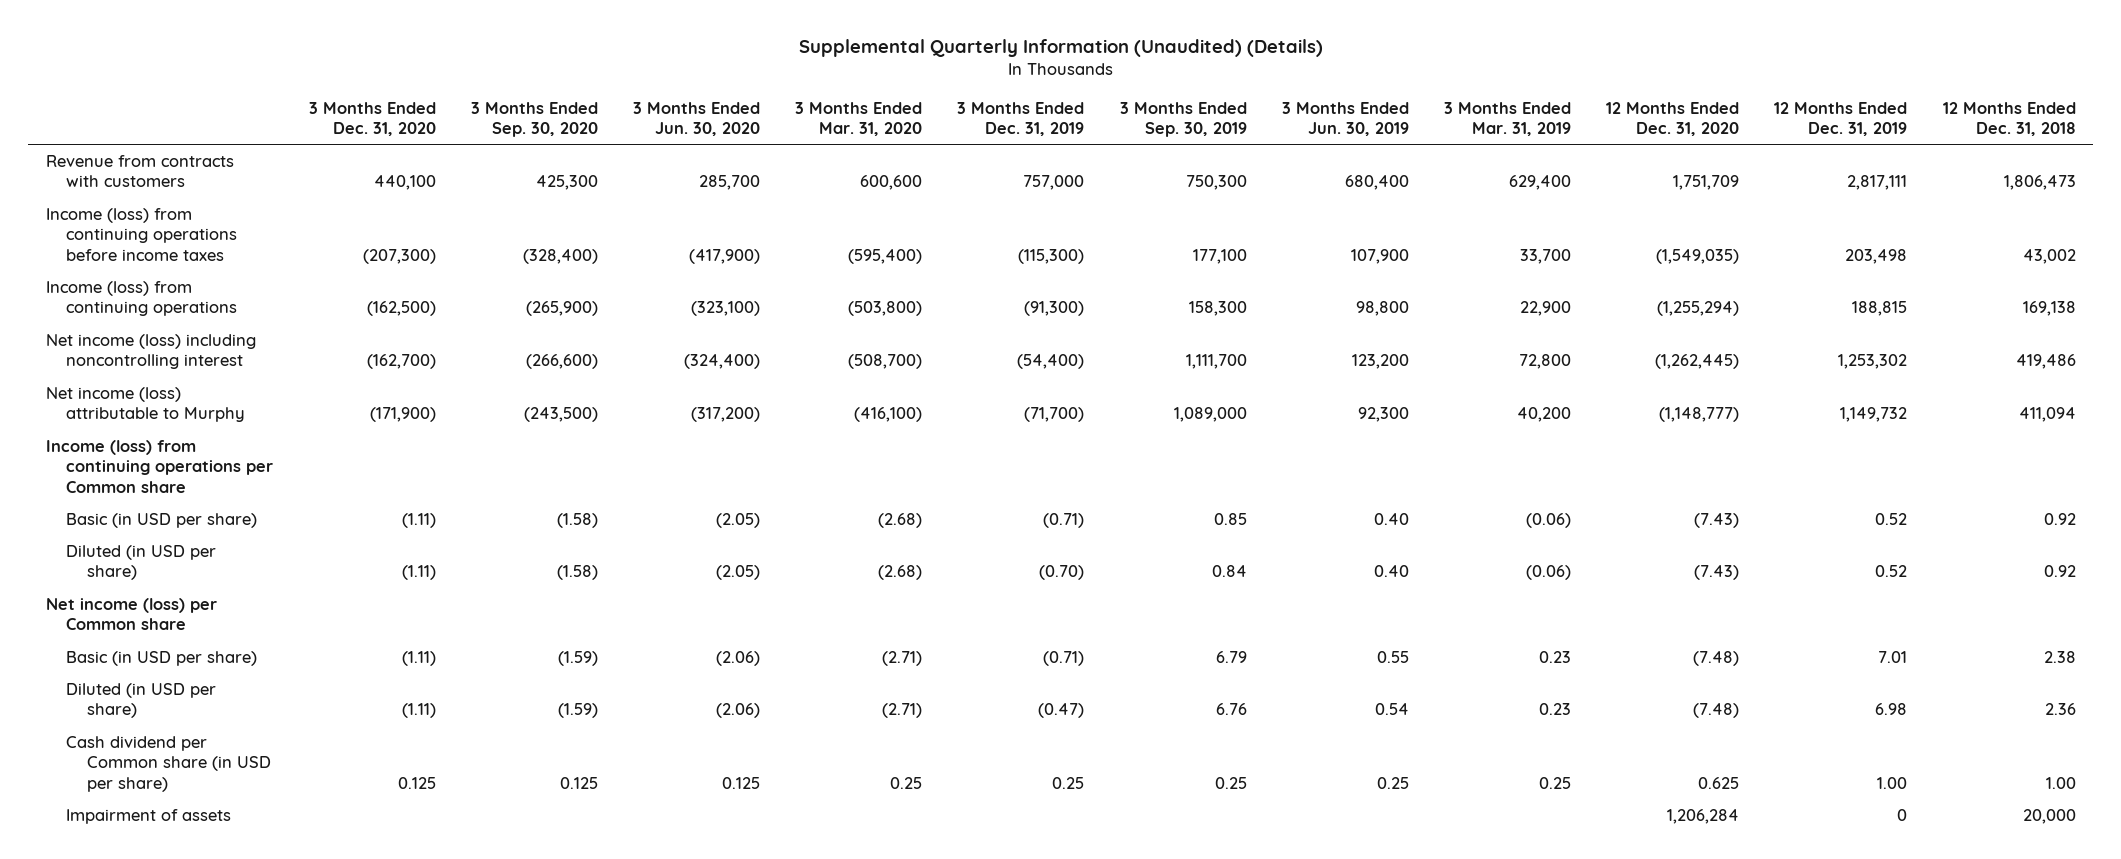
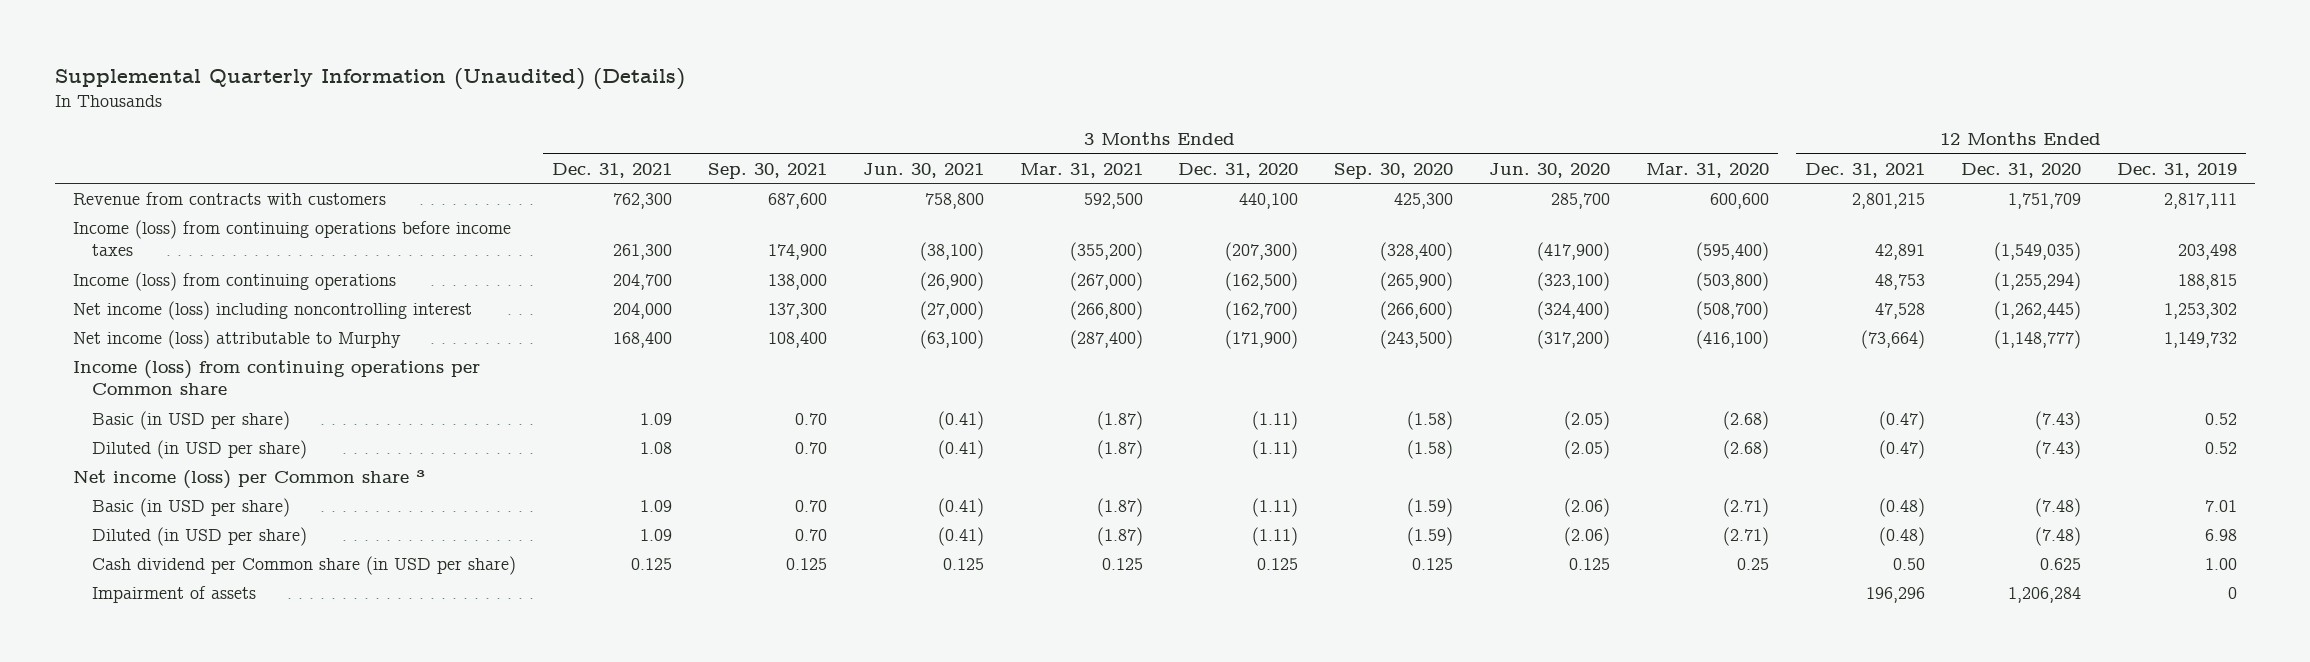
- | 3 Months Ended Dec. 31, 2020 | 3 Months Ended Sep. 30, 2020 | 3 Months Ended Jun. 30, 2020 | 3 Months Ended Mar. 31, 2020 | 3 Months Ended Dec. 31, 2019 | 3 Months Ended Sep. 30, 2019 | 3 Months Ended Jun. 30, 2019 | 3 Months Ended Mar. 31, 2019 | 12 Months Ended Dec. 31, 2020 | 12 Months Ended Dec. 31, 2019 | 12 Months Ended Dec. 31, 2018
+ | 3 Months Ended Dec. 31, 2021 | 3 Months Ended Sep. 30, 2021 | 3 Months Ended Jun. 30, 2021 | 3 Months Ended Mar. 31, 2021 | 3 Months Ended Dec. 31, 2020 | 3 Months Ended Sep. 30, 2020 | 3 Months Ended Jun. 30, 2020 | 3 Months Ended Mar. 31, 2020 | 12 Months Ended Dec. 31, 2021 | 12 Months Ended Dec. 31, 2020 | 12 Months Ended Dec. 31, 2019
- Net income (loss) per Common share
+ Net income (loss) per Common share ³

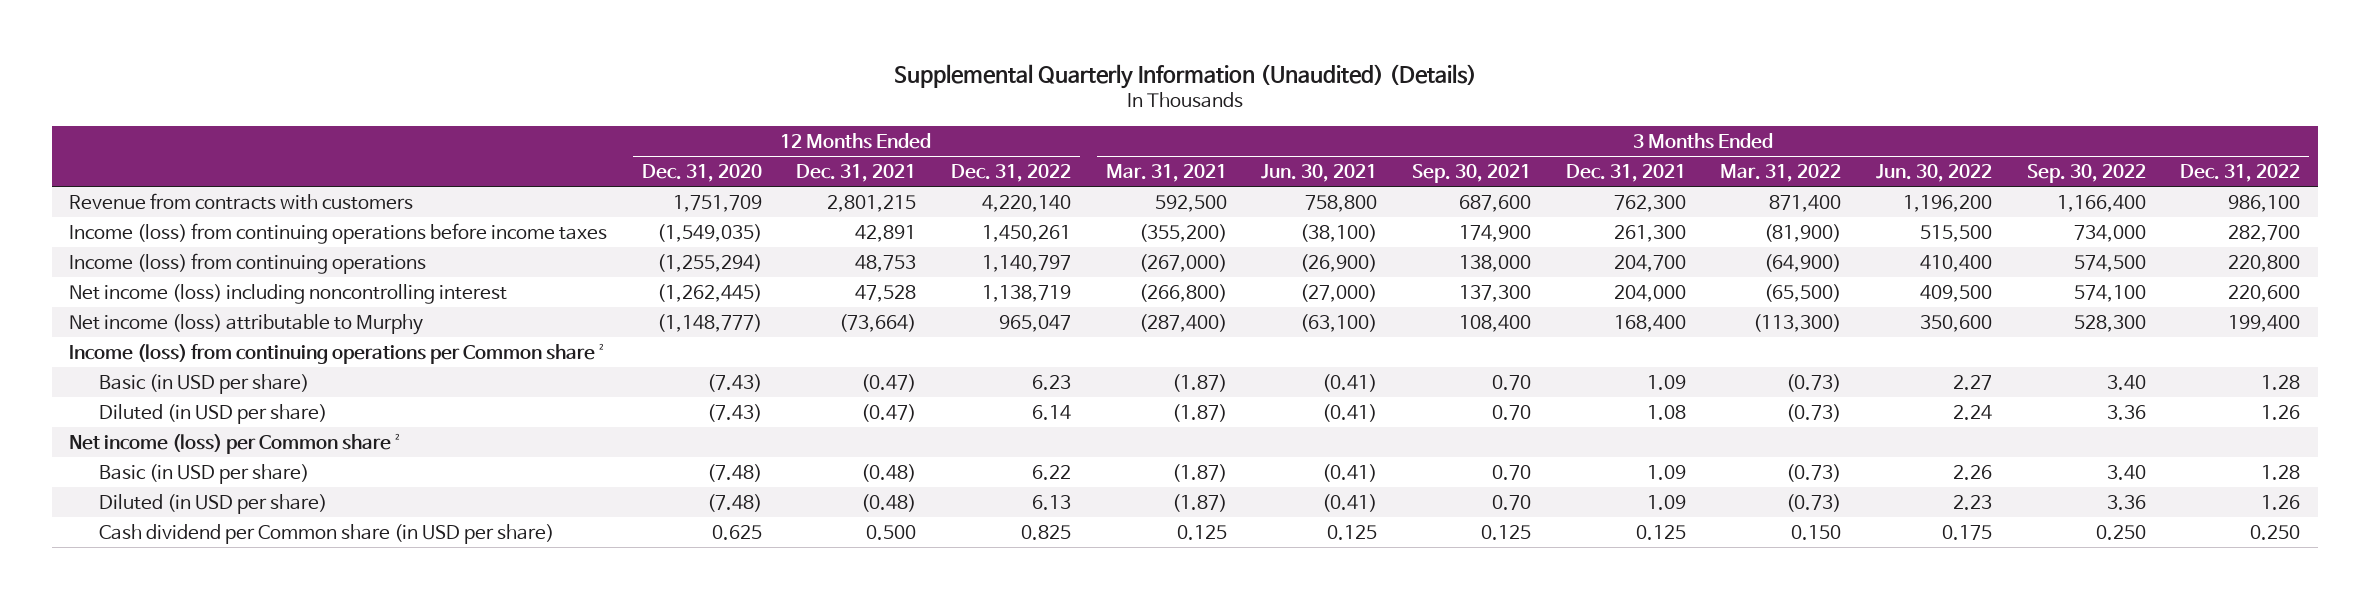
- | 3 Months Ended Dec. 31, 2021 | 3 Months Ended Sep. 30, 2021 | 3 Months Ended Jun. 30, 2021 | 3 Months Ended Mar. 31, 2021 | 3 Months Ended Dec. 31, 2020 | 3 Months Ended Sep. 30, 2020 | 3 Months Ended Jun. 30, 2020 | 3 Months Ended Mar. 31, 2020 | 12 Months Ended Dec. 31, 2021 | 12 Months Ended Dec. 31, 2020 | 12 Months Ended Dec. 31, 2019
+ | 12 Months Ended Dec. 31, 2020 | 12 Months Ended Dec. 31, 2021 | 12 Months Ended Dec. 31, 2022 | 3 Months Ended Mar. 31, 2021 | 3 Months Ended Jun. 30, 2021 | 3 Months Ended Sep. 30, 2021 | 3 Months Ended Dec. 31, 2021 | 3 Months Ended Mar. 31, 2022 | 3 Months Ended Jun. 30, 2022 | 3 Months Ended Sep. 30, 2022 | 3 Months Ended Dec. 31, 2022
- Income (loss) from continuing operations per Common share
+ Income (loss) from continuing operations per Common share ²
- Net income (loss) per Common share ³
+ Net income (loss) per Common share ²
- Cash dividend per Common share (in USD per share) | 0.125 | 0.125 | 0.125 | 0.125 | 0.125 | 0.125 | 0.125 | 0.25 | 0.50 | 0.625 | 1.00
- Impairment of assets | | | | | | | | | 196,296 | 1,206,284 | 0
+ Cash dividend per Common share (in USD per share) | 0.625 | 0.500 | 0.825 | 0.125 | 0.125 | 0.125 | 0.125 | 0.150 | 0.175 | 0.250 | 0.250

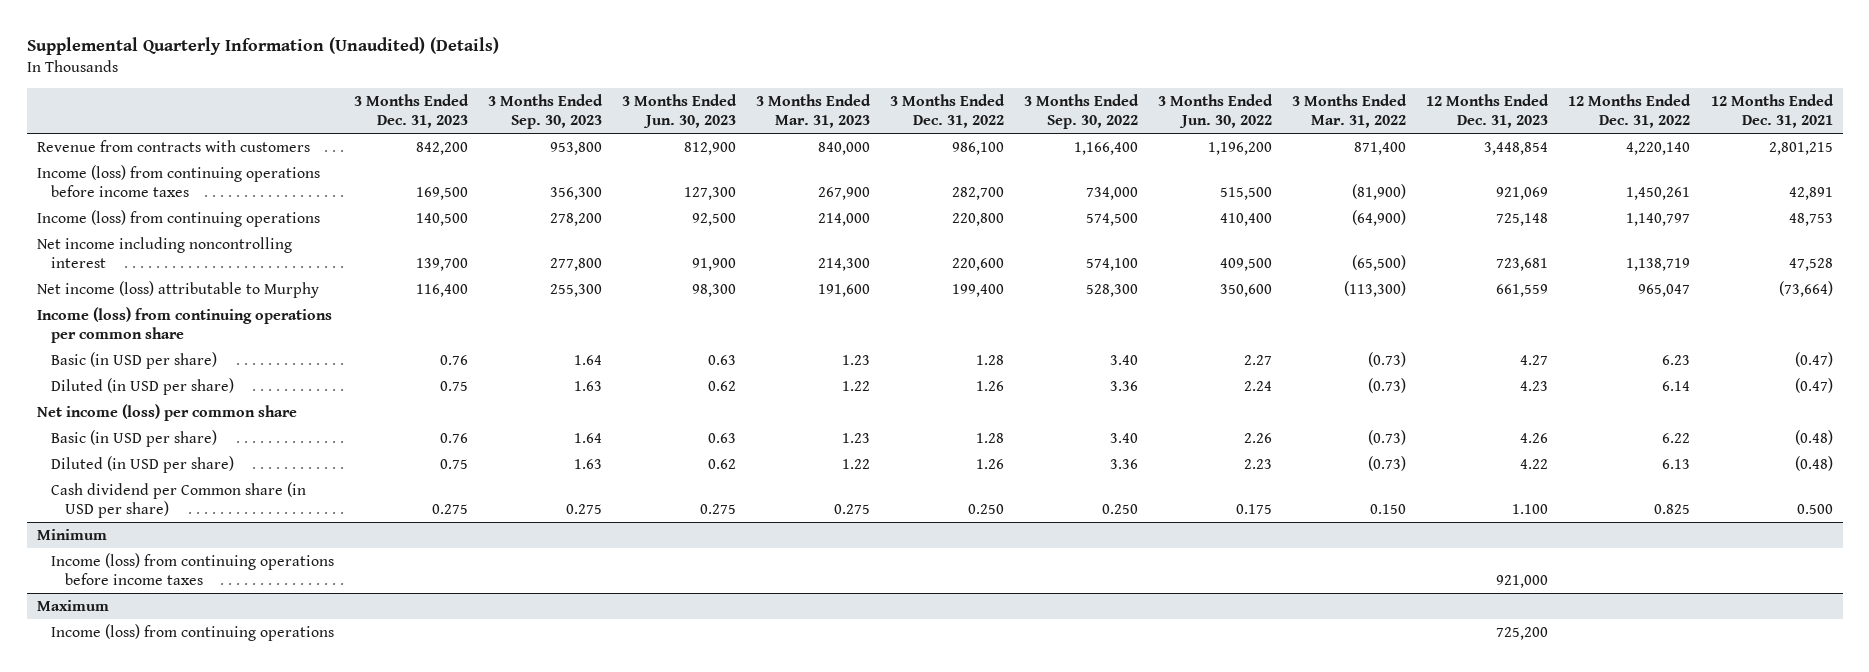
- | 12 Months Ended Dec. 31, 2020 | 12 Months Ended Dec. 31, 2021 | 12 Months Ended Dec. 31, 2022 | 3 Months Ended Mar. 31, 2021 | 3 Months Ended Jun. 30, 2021 | 3 Months Ended Sep. 30, 2021 | 3 Months Ended Dec. 31, 2021 | 3 Months Ended Mar. 31, 2022 | 3 Months Ended Jun. 30, 2022 | 3 Months Ended Sep. 30, 2022 | 3 Months Ended Dec. 31, 2022
+ | 3 Months Ended Dec. 31, 2023 | 3 Months Ended Sep. 30, 2023 | 3 Months Ended Jun. 30, 2023 | 3 Months Ended Mar. 31, 2023 | 3 Months Ended Dec. 31, 2022 | 3 Months Ended Sep. 30, 2022 | 3 Months Ended Jun. 30, 2022 | 3 Months Ended Mar. 31, 2022 | 12 Months Ended Dec. 31, 2023 | 12 Months Ended Dec. 31, 2022 | 12 Months Ended Dec. 31, 2021
- Net income (loss) including noncontrolling interest | (1,262,445) | 47,528 | 1,138,719 | (266,800) | (27,000) | 137,300 | 204,000 | (65,500) | 409,500 | 574,100 | 220,600
+ Net income including noncontrolling interest | 139,700 | 277,800 | 91,900 | 214,300 | 220,600 | 574,100 | 409,500 | (65,500) | 723,681 | 1,138,719 | 47,528
- Income (loss) from continuing operations per Common share ²
+ Income (loss) from continuing operations per common share
- Net income (loss) per Common share ²
+ Net income (loss) per common share
+ Minimum
+ Income (loss) from continuing operations before income taxes | | | | | | | | | 921,000 | |
+ Maximum
+ Income (loss) from continuing operations | | | | | | | | | 725,200 | |

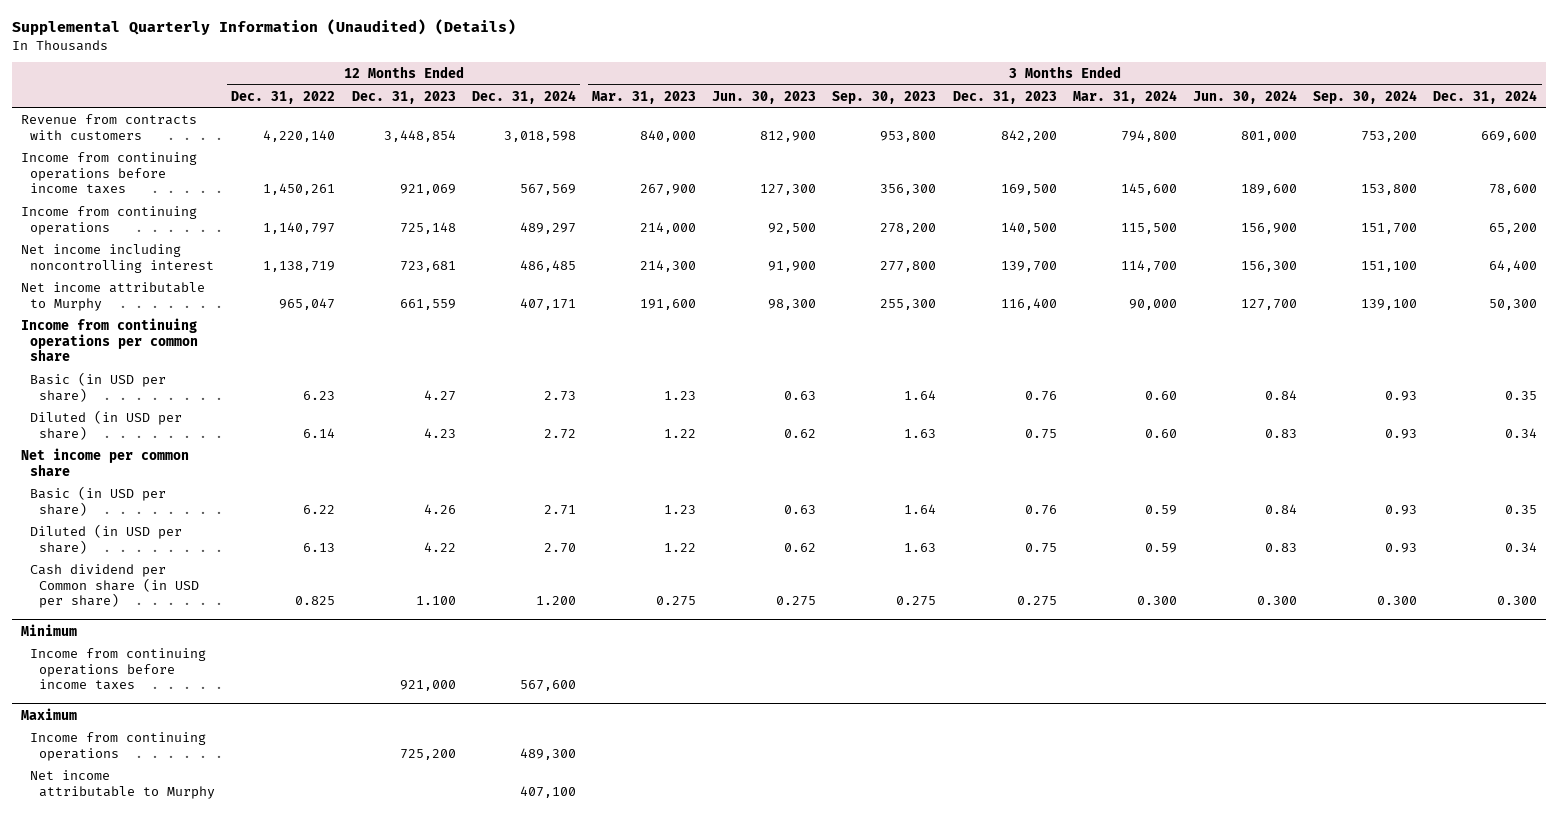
- | 3 Months Ended Dec. 31, 2023 | 3 Months Ended Sep. 30, 2023 | 3 Months Ended Jun. 30, 2023 | 3 Months Ended Mar. 31, 2023 | 3 Months Ended Dec. 31, 2022 | 3 Months Ended Sep. 30, 2022 | 3 Months Ended Jun. 30, 2022 | 3 Months Ended Mar. 31, 2022 | 12 Months Ended Dec. 31, 2023 | 12 Months Ended Dec. 31, 2022 | 12 Months Ended Dec. 31, 2021
+ | 12 Months Ended Dec. 31, 2022 | 12 Months Ended Dec. 31, 2023 | 12 Months Ended Dec. 31, 2024 | 3 Months Ended Mar. 31, 2023 | 3 Months Ended Jun. 30, 2023 | 3 Months Ended Sep. 30, 2023 | 3 Months Ended Dec. 31, 2023 | 3 Months Ended Mar. 31, 2024 | 3 Months Ended Jun. 30, 2024 | 3 Months Ended Sep. 30, 2024 | 3 Months Ended Dec. 31, 2024
- Income (loss) from continuing operations before income taxes | 169,500 | 356,300 | 127,300 | 267,900 | 282,700 | 734,000 | 515,500 | (81,900) | 921,069 | 1,450,261 | 42,891
- Income (loss) from continuing operations | 140,500 | 278,200 | 92,500 | 214,000 | 220,800 | 574,500 | 410,400 | (64,900) | 725,148 | 1,140,797 | 48,753
+ Income from continuing operations before income taxes | 1,450,261 | 921,069 | 567,569 | 267,900 | 127,300 | 356,300 | 169,500 | 145,600 | 189,600 | 153,800 | 78,600
+ Income from continuing operations | 1,140,797 | 725,148 | 489,297 | 214,000 | 92,500 | 278,200 | 140,500 | 115,500 | 156,900 | 151,700 | 65,200
- Net income (loss) attributable to Murphy | 116,400 | 255,300 | 98,300 | 191,600 | 199,400 | 528,300 | 350,600 | (113,300) | 661,559 | 965,047 | (73,664)
- Income (loss) from continuing operations per common share
+ Net income attributable to Murphy | 965,047 | 661,559 | 407,171 | 191,600 | 98,300 | 255,300 | 116,400 | 90,000 | 127,700 | 139,100 | 50,300
+ Income from continuing operations per common share
- Net income (loss) per common share
+ Net income per common share
@ Minimum
- Income (loss) from continuing operations before income taxes | | | | | | | | | 921,000 | |
+ Income from continuing operations before income taxes | | 921,000 | 567,600 | | | | | | | |
@ Maximum
- Income (loss) from continuing operations | | | | | | | | | 725,200 | |
+ Income from continuing operations | | 725,200 | 489,300 | | | | | | | |
+ Net income attributable to Murphy | | | 407,100 | | | | | | | |

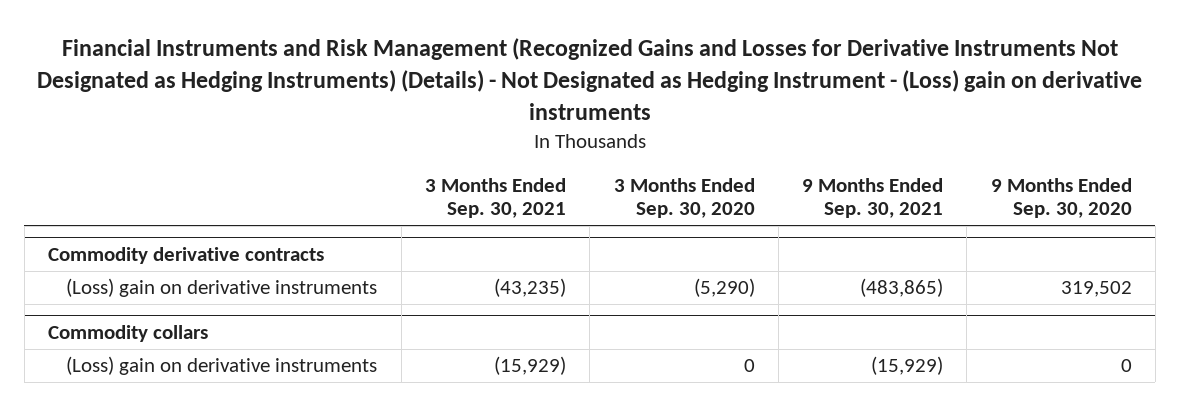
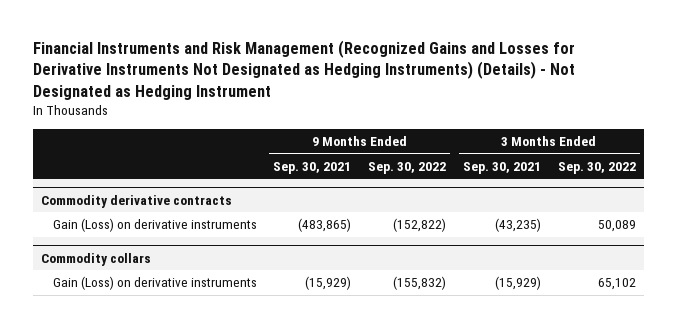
- Financial Instruments and Risk Management (Recognized Gains and Losses for Derivative Instruments Not Designated as Hedging Instruments) (Details) - Not Designated as Hedging Instrument - (Loss) gain on derivative instruments
+ Financial Instruments and Risk Management (Recognized Gains and Losses for Derivative Instruments Not Designated as Hedging Instruments) (Details) - Not Designated as Hedging Instrument
- | 3 Months Ended Sep. 30, 2021 | 3 Months Ended Sep. 30, 2020 | 9 Months Ended Sep. 30, 2021 | 9 Months Ended Sep. 30, 2020
+ | 9 Months Ended Sep. 30, 2021 | 9 Months Ended Sep. 30, 2022 | 3 Months Ended Sep. 30, 2021 | 3 Months Ended Sep. 30, 2022
@ Commodity derivative contracts
- (Loss) gain on derivative instruments | (43,235) | (5,290) | (483,865) | 319,502
+ Gain (Loss) on derivative instruments | (483,865) | (152,822) | (43,235) | 50,089
@ Commodity collars
- (Loss) gain on derivative instruments | (15,929) | 0 | (15,929) | 0
+ Gain (Loss) on derivative instruments | (15,929) | (155,832) | (15,929) | 65,102

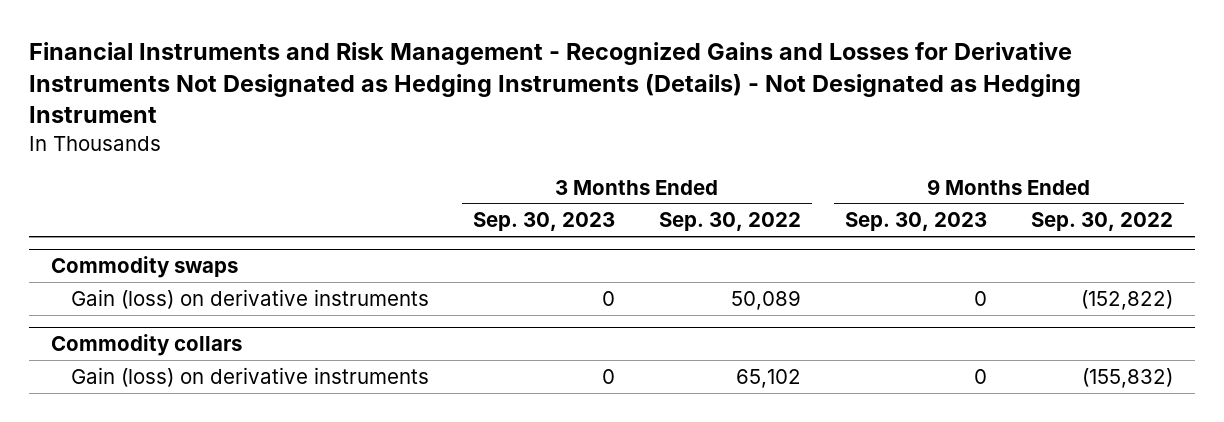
- Financial Instruments and Risk Management (Recognized Gains and Losses for Derivative Instruments Not Designated as Hedging Instruments) (Details) - Not Designated as Hedging Instrument
+ Financial Instruments and Risk Management - Recognized Gains and Losses for Derivative Instruments Not Designated as Hedging Instruments (Details) - Not Designated as Hedging Instrument
- | 9 Months Ended Sep. 30, 2021 | 9 Months Ended Sep. 30, 2022 | 3 Months Ended Sep. 30, 2021 | 3 Months Ended Sep. 30, 2022
+ | 3 Months Ended Sep. 30, 2023 | 3 Months Ended Sep. 30, 2022 | 9 Months Ended Sep. 30, 2023 | 9 Months Ended Sep. 30, 2022
- Commodity derivative contracts
- Gain (Loss) on derivative instruments | (483,865) | (152,822) | (43,235) | 50,089
+ Commodity swaps
+ Gain (loss) on derivative instruments | 0 | 50,089 | 0 | (152,822)
@ Commodity collars
- Gain (Loss) on derivative instruments | (15,929) | (155,832) | (15,929) | 65,102
+ Gain (loss) on derivative instruments | 0 | 65,102 | 0 | (155,832)

